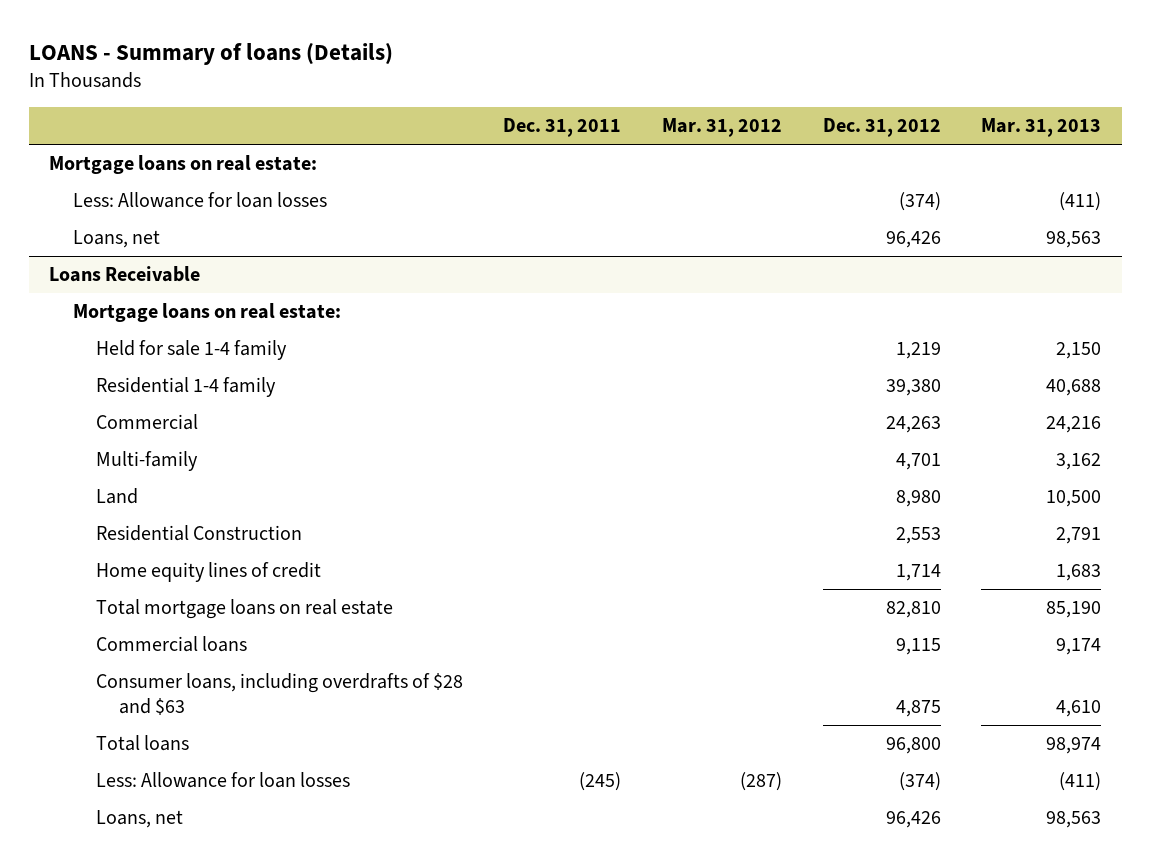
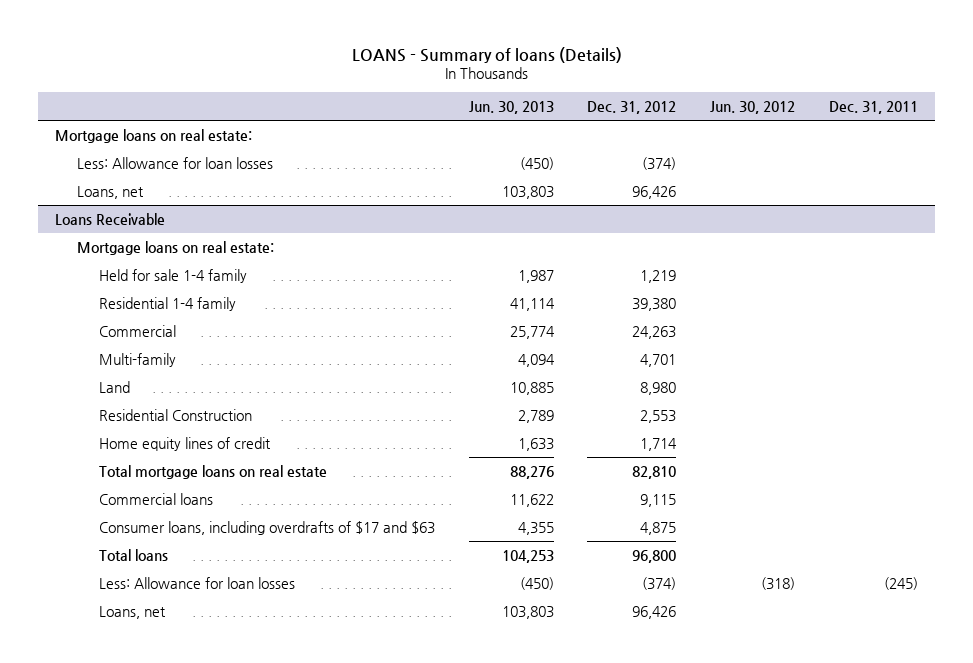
- | Dec. 31, 2011 | Mar. 31, 2012 | Dec. 31, 2012 | Mar. 31, 2013
+ | Jun. 30, 2013 | Dec. 31, 2012 | Jun. 30, 2012 | Dec. 31, 2011
@ Loans Receivable
- Consumer loans, including overdrafts of $28 and $63 | | | 4,875 | 4,610
+ Consumer loans, including overdrafts of $17 and $63 | 4,355 | 4,875 | |

